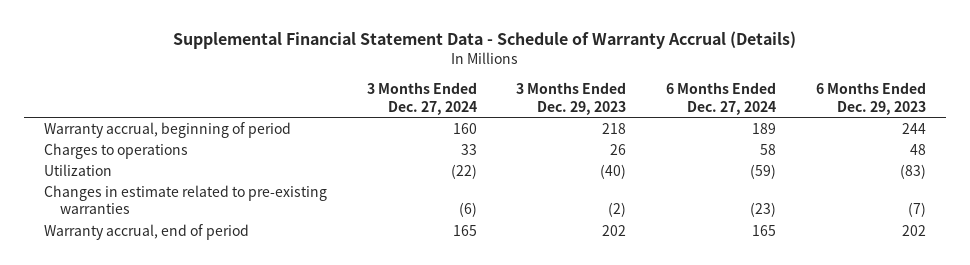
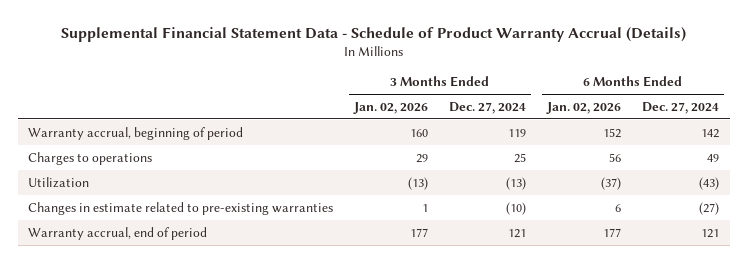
- Supplemental Financial Statement Data - Schedule of Warranty Accrual (Details)
+ Supplemental Financial Statement Data - Schedule of Product Warranty Accrual (Details)
- | 3 Months Ended Dec. 27, 2024 | 3 Months Ended Dec. 29, 2023 | 6 Months Ended Dec. 27, 2024 | 6 Months Ended Dec. 29, 2023
+ | 3 Months Ended Jan. 02, 2026 | 3 Months Ended Dec. 27, 2024 | 6 Months Ended Jan. 02, 2026 | 6 Months Ended Dec. 27, 2024
- Warranty accrual, beginning of period | 160 | 218 | 189 | 244
- Charges to operations | 33 | 26 | 58 | 48
- Utilization | (22) | (40) | (59) | (83)
- Changes in estimate related to pre-existing warranties | (6) | (2) | (23) | (7)
- Warranty accrual, end of period | 165 | 202 | 165 | 202
+ Warranty accrual, beginning of period | 160 | 119 | 152 | 142
+ Charges to operations | 29 | 25 | 56 | 49
+ Utilization | (13) | (13) | (37) | (43)
+ Changes in estimate related to pre-existing warranties | 1 | (10) | 6 | (27)
+ Warranty accrual, end of period | 177 | 121 | 177 | 121

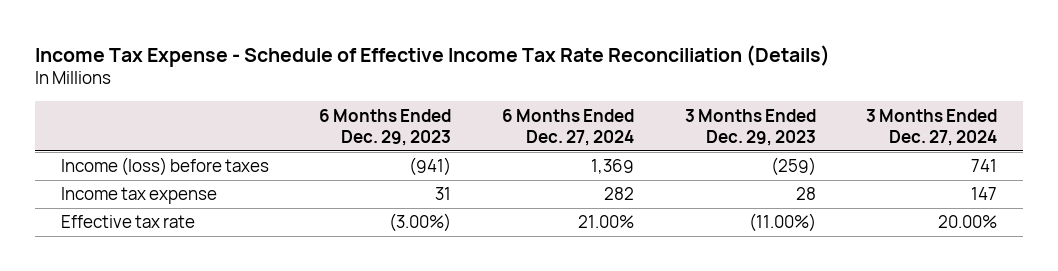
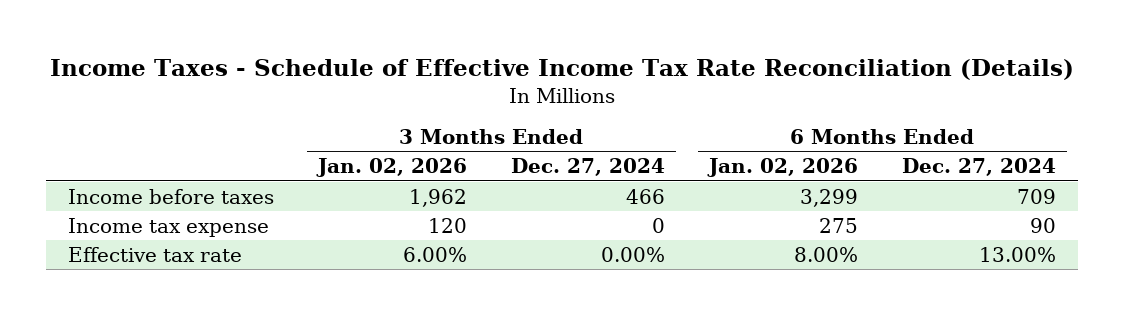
- Income Tax Expense - Schedule of Effective Income Tax Rate Reconciliation (Details)
+ Income Taxes - Schedule of Effective Income Tax Rate Reconciliation (Details)
- | 6 Months Ended Dec. 29, 2023 | 6 Months Ended Dec. 27, 2024 | 3 Months Ended Dec. 29, 2023 | 3 Months Ended Dec. 27, 2024
+ | 3 Months Ended Jan. 02, 2026 | 3 Months Ended Dec. 27, 2024 | 6 Months Ended Jan. 02, 2026 | 6 Months Ended Dec. 27, 2024
- Income (loss) before taxes | (941) | 1,369 | (259) | 741
- Income tax expense | 31 | 282 | 28 | 147
- Effective tax rate | (3.00%) | 21.00% | (11.00%) | 20.00%
+ Income before taxes | 1,962 | 466 | 3,299 | 709
+ Income tax expense | 120 | 0 | 275 | 90
+ Effective tax rate | 6.00% | 0.00% | 8.00% | 13.00%

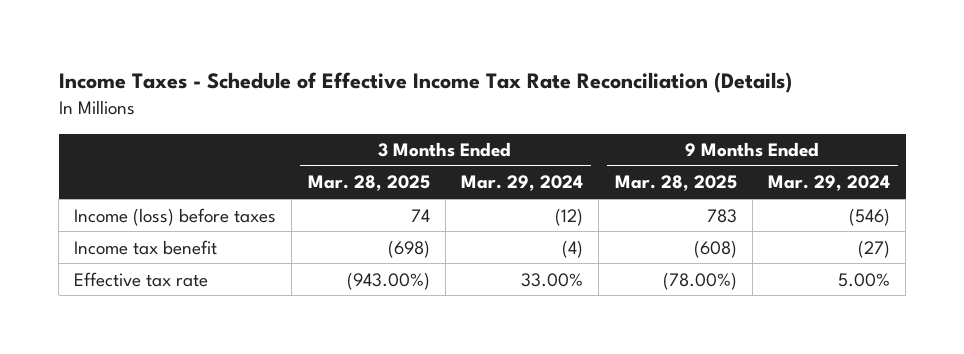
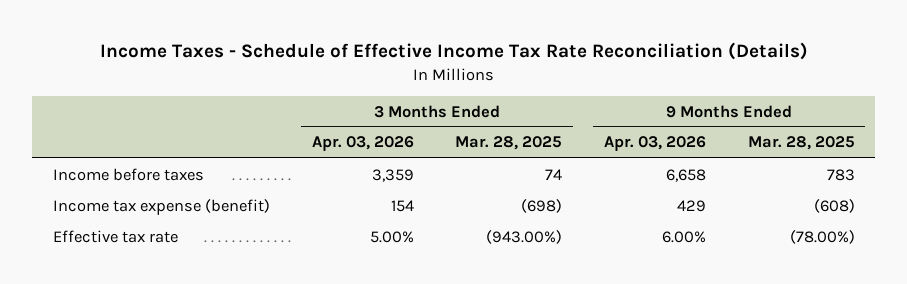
- | 3 Months Ended Mar. 28, 2025 | 3 Months Ended Mar. 29, 2024 | 9 Months Ended Mar. 28, 2025 | 9 Months Ended Mar. 29, 2024
+ | 3 Months Ended Apr. 03, 2026 | 3 Months Ended Mar. 28, 2025 | 9 Months Ended Apr. 03, 2026 | 9 Months Ended Mar. 28, 2025
- Income (loss) before taxes | 74 | (12) | 783 | (546)
- Income tax benefit | (698) | (4) | (608) | (27)
+ Income before taxes | 3,359 | 74 | 6,658 | 783
+ Income tax expense (benefit) | 154 | (698) | 429 | (608)

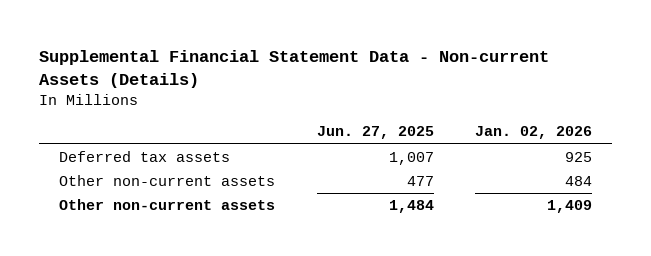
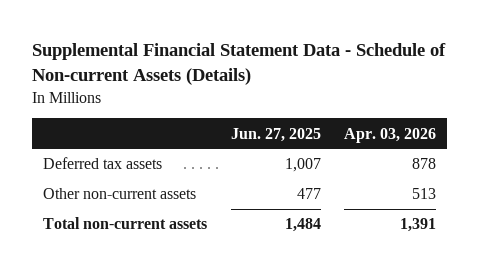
- Supplemental Financial Statement Data - Non-current Assets (Details)
+ Supplemental Financial Statement Data - Schedule of Non-current Assets (Details)
- | Jun. 27, 2025 | Jan. 02, 2026
+ | Jun. 27, 2025 | Apr. 03, 2026
- Other non-current assets | 1,484 | 1,409
+ Total non-current assets | 1,484 | 1,391

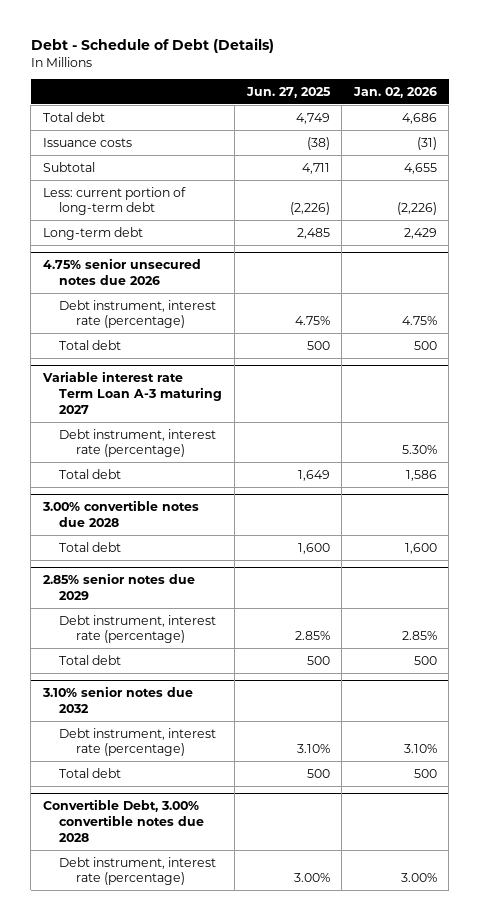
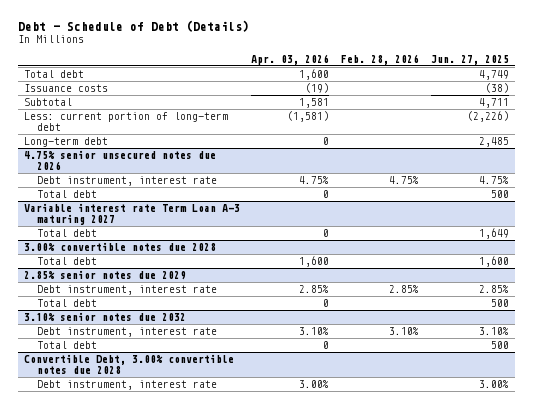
- | Jun. 27, 2025 | Jan. 02, 2026
+ | Apr. 03, 2026 | Feb. 28, 2026 | Jun. 27, 2025
@ 4.75% senior unsecured notes due 2026
- Debt instrument, interest rate (percentage) | 4.75% | 4.75%
+ Debt instrument, interest rate | 4.75% | 4.75% | 4.75%
@ Variable interest rate Term Loan A-3 maturing 2027
- Debt instrument, interest rate (percentage) | | 5.30%
@ 2.85% senior notes due 2029
- Debt instrument, interest rate (percentage) | 2.85% | 2.85%
+ Debt instrument, interest rate | 2.85% | 2.85% | 2.85%
@ 3.10% senior notes due 2032
- Debt instrument, interest rate (percentage) | 3.10% | 3.10%
+ Debt instrument, interest rate | 3.10% | 3.10% | 3.10%
@ Convertible Debt, 3.00% convertible notes due 2028
- Debt instrument, interest rate (percentage) | 3.00% | 3.00%
+ Debt instrument, interest rate | 3.00% | | 3.00%

